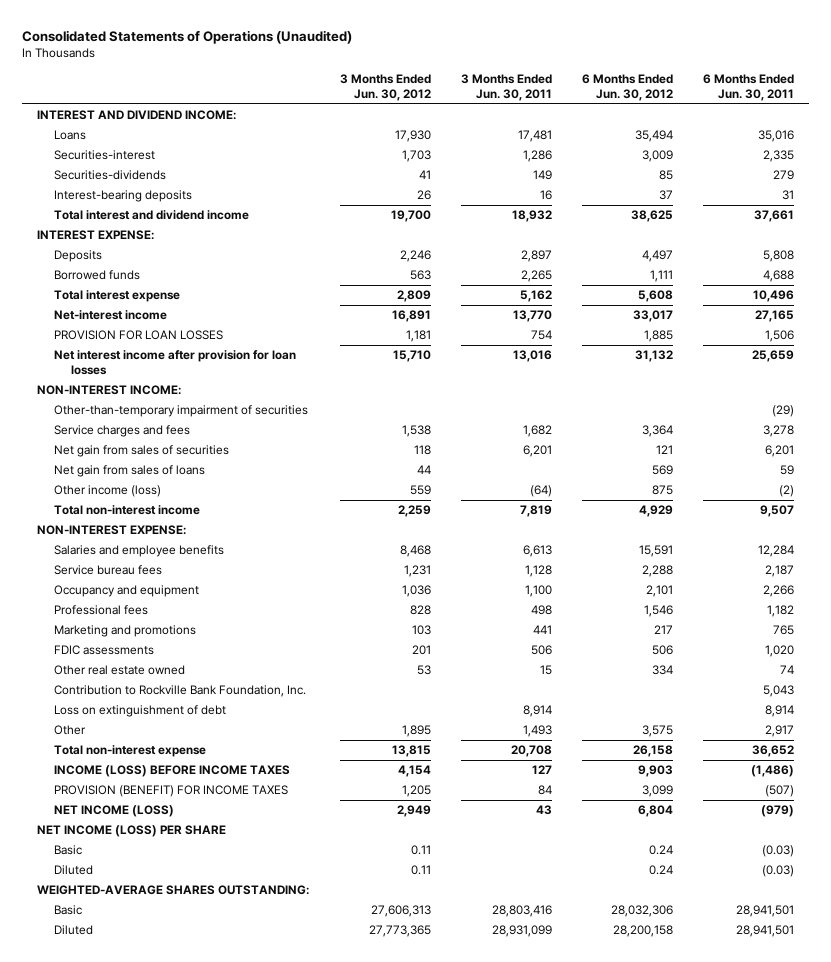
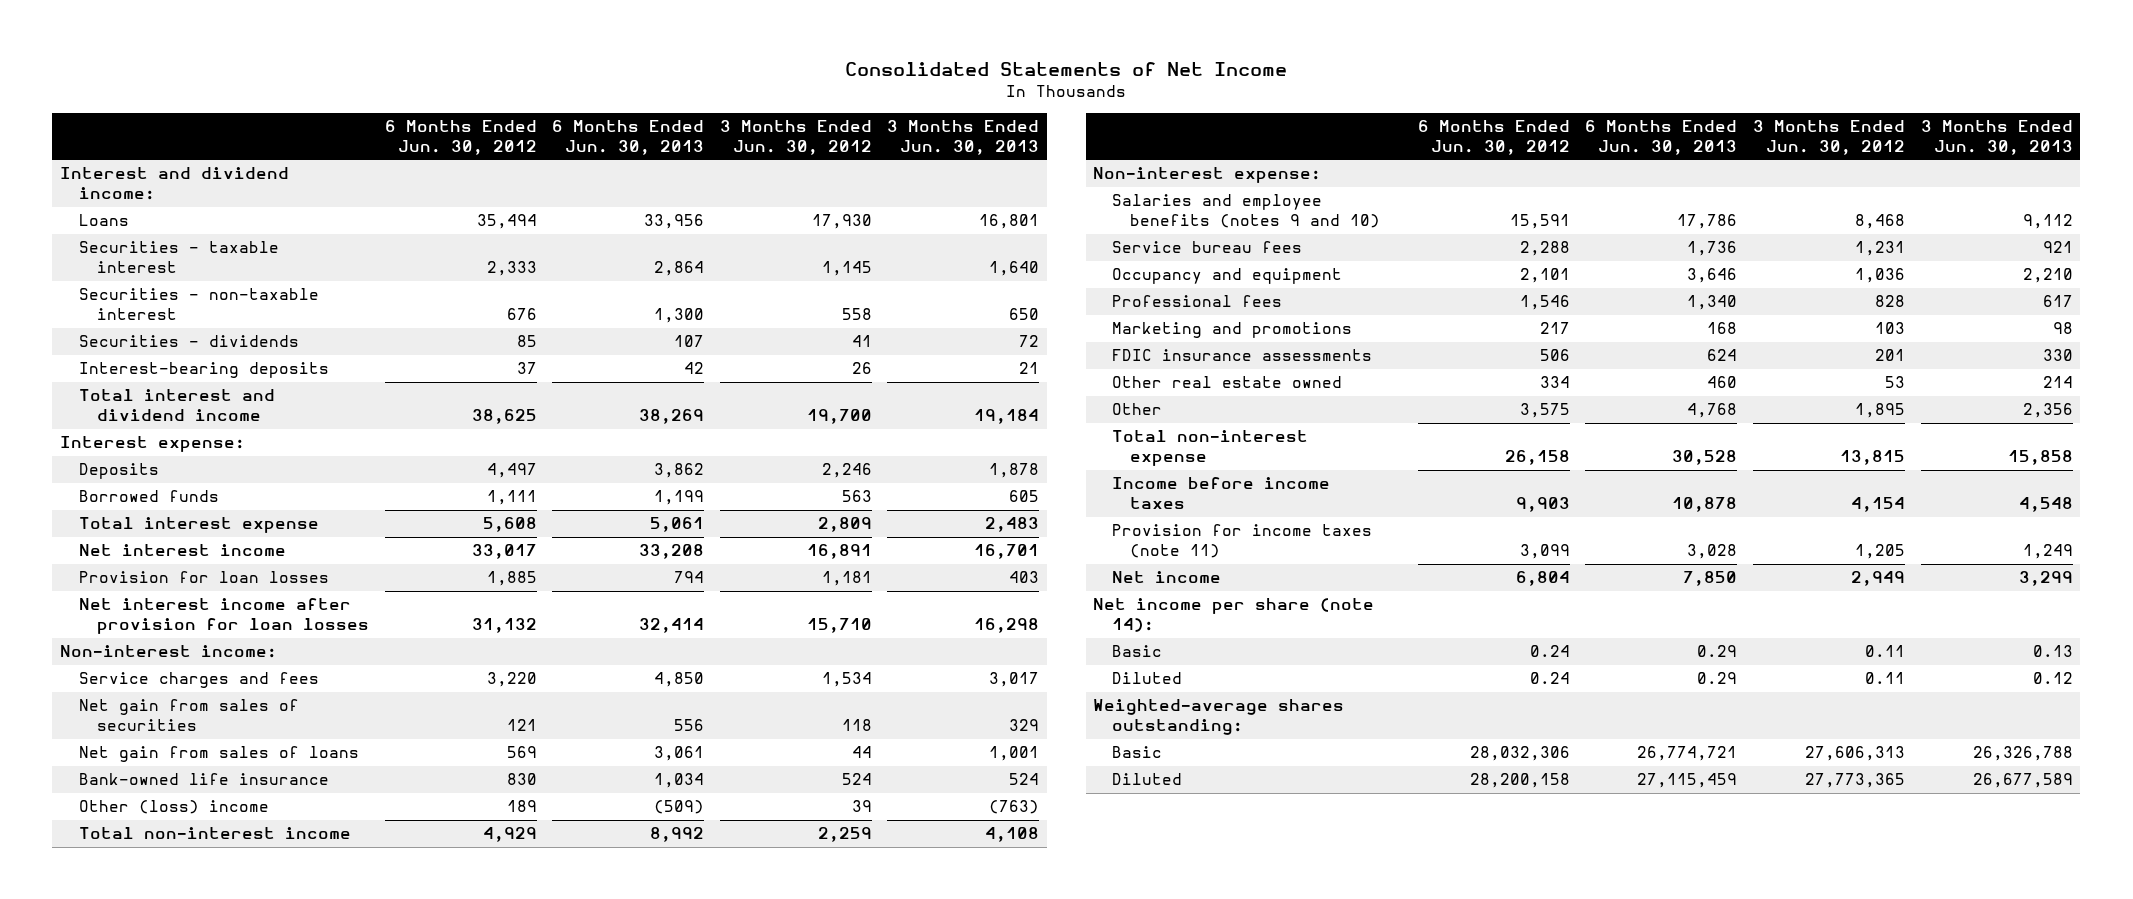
- Consolidated Statements of Operations (Unaudited)
+ Consolidated Statements of Net Income
- | 3 Months Ended Jun. 30, 2012 | 3 Months Ended Jun. 30, 2011 | 6 Months Ended Jun. 30, 2012 | 6 Months Ended Jun. 30, 2011
+ | 6 Months Ended Jun. 30, 2012 | 6 Months Ended Jun. 30, 2013 | 3 Months Ended Jun. 30, 2012 | 3 Months Ended Jun. 30, 2013
- INTEREST AND DIVIDEND INCOME:
+ Interest and dividend income:
- Securities-interest | 1,703 | 1,286 | 3,009 | 2,335
- Securities-dividends | 41 | 149 | 85 | 279
+ Securities - taxable interest | 2,333 | 2,864 | 1,145 | 1,640
+ Securities - non-taxable interest | 676 | 1,300 | 558 | 650
+ Securities - dividends | 85 | 107 | 41 | 72
- INTEREST EXPENSE:
+ Interest expense:
- Net-interest income | 16,891 | 13,770 | 33,017 | 27,165
- PROVISION FOR LOAN LOSSES | 1,181 | 754 | 1,885 | 1,506
+ Net interest income | 33,017 | 33,208 | 16,891 | 16,701
+ Provision for loan losses | 1,885 | 794 | 1,181 | 403
- NON-INTEREST INCOME:
- Other-than-temporary impairment of securities | | | | (29)
- Service charges and fees | 1,538 | 1,682 | 3,364 | 3,278
+ Non-interest income:
+ Service charges and fees | 3,220 | 4,850 | 1,534 | 3,017
- Other income (loss) | 559 | (64) | 875 | (2)
+ Bank-owned life insurance | 830 | 1,034 | 524 | 524
+ Other (loss) income | 189 | (509) | 39 | (763)
- NON-INTEREST EXPENSE:
- Salaries and employee benefits | 8,468 | 6,613 | 15,591 | 12,284
+ Non-interest expense:
+ Salaries and employee benefits (notes 9 and 10) | 15,591 | 17,786 | 8,468 | 9,112
- FDIC assessments | 201 | 506 | 506 | 1,020
+ FDIC insurance assessments | 506 | 624 | 201 | 330
- Contribution to Rockville Bank Foundation, Inc. | | | | 5,043
- Loss on extinguishment of debt | | 8,914 | | 8,914
- INCOME (LOSS) BEFORE INCOME TAXES | 4,154 | 127 | 9,903 | (1,486)
- PROVISION (BENEFIT) FOR INCOME TAXES | 1,205 | 84 | 3,099 | (507)
- NET INCOME (LOSS) | 2,949 | 43 | 6,804 | (979)
- NET INCOME (LOSS) PER SHARE
+ Income before income taxes | 9,903 | 10,878 | 4,154 | 4,548
+ Provision for income taxes (note 11) | 3,099 | 3,028 | 1,205 | 1,249
+ Net income | 6,804 | 7,850 | 2,949 | 3,299
+ Net income per share (note 14):
- WEIGHTED-AVERAGE SHARES OUTSTANDING:
+ Weighted-average shares outstanding:

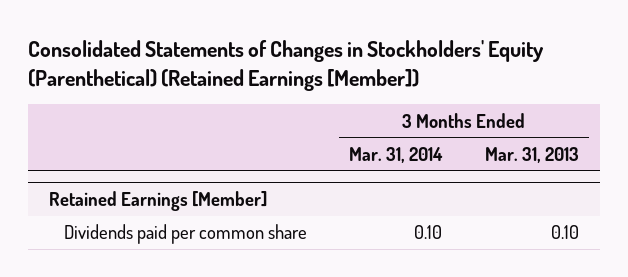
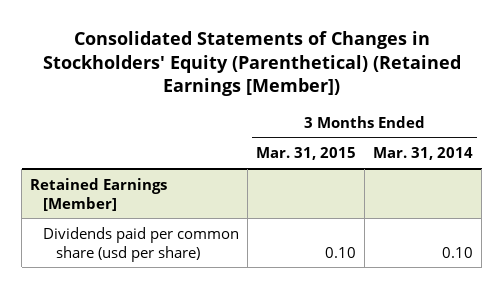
- | 3 Months Ended Mar. 31, 2014 | 3 Months Ended Mar. 31, 2013
+ | 3 Months Ended Mar. 31, 2015 | 3 Months Ended Mar. 31, 2014
@ Retained Earnings [Member]
- Dividends paid per common share | 0.10 | 0.10
+ Dividends paid per common share (usd per share) | 0.10 | 0.10

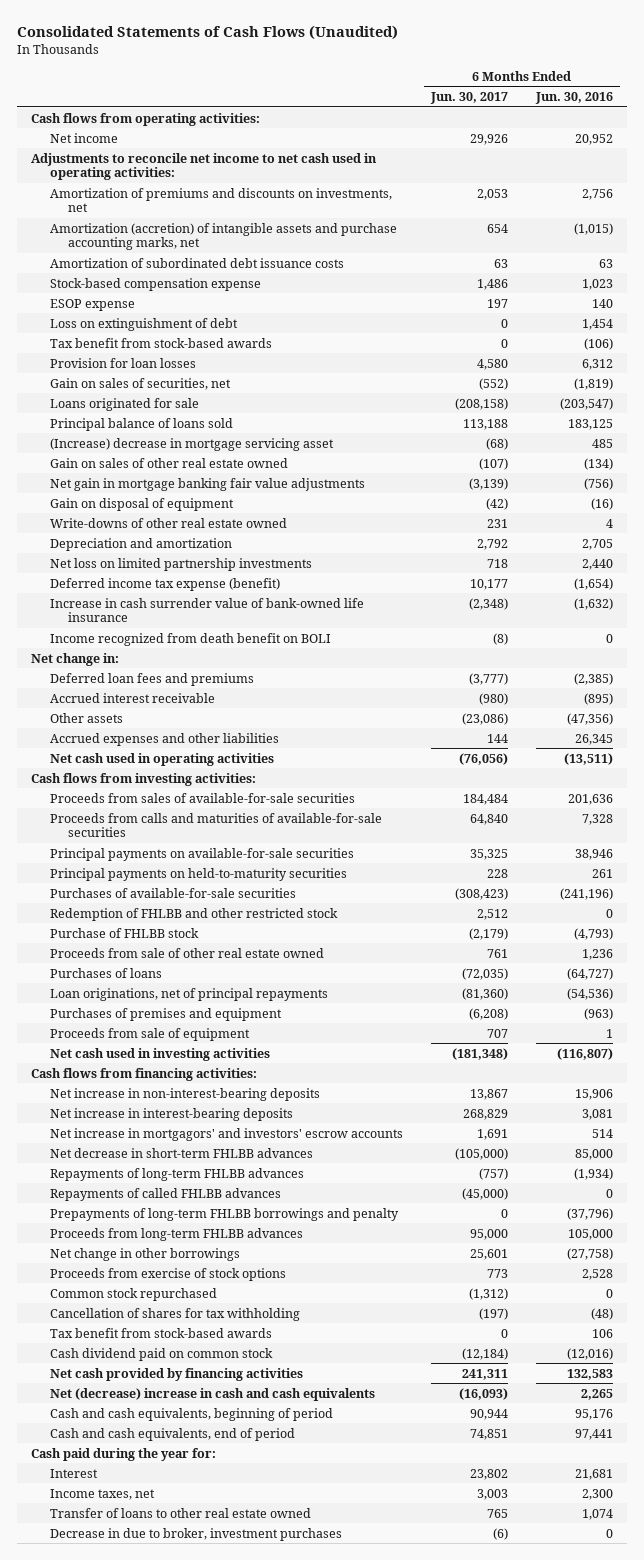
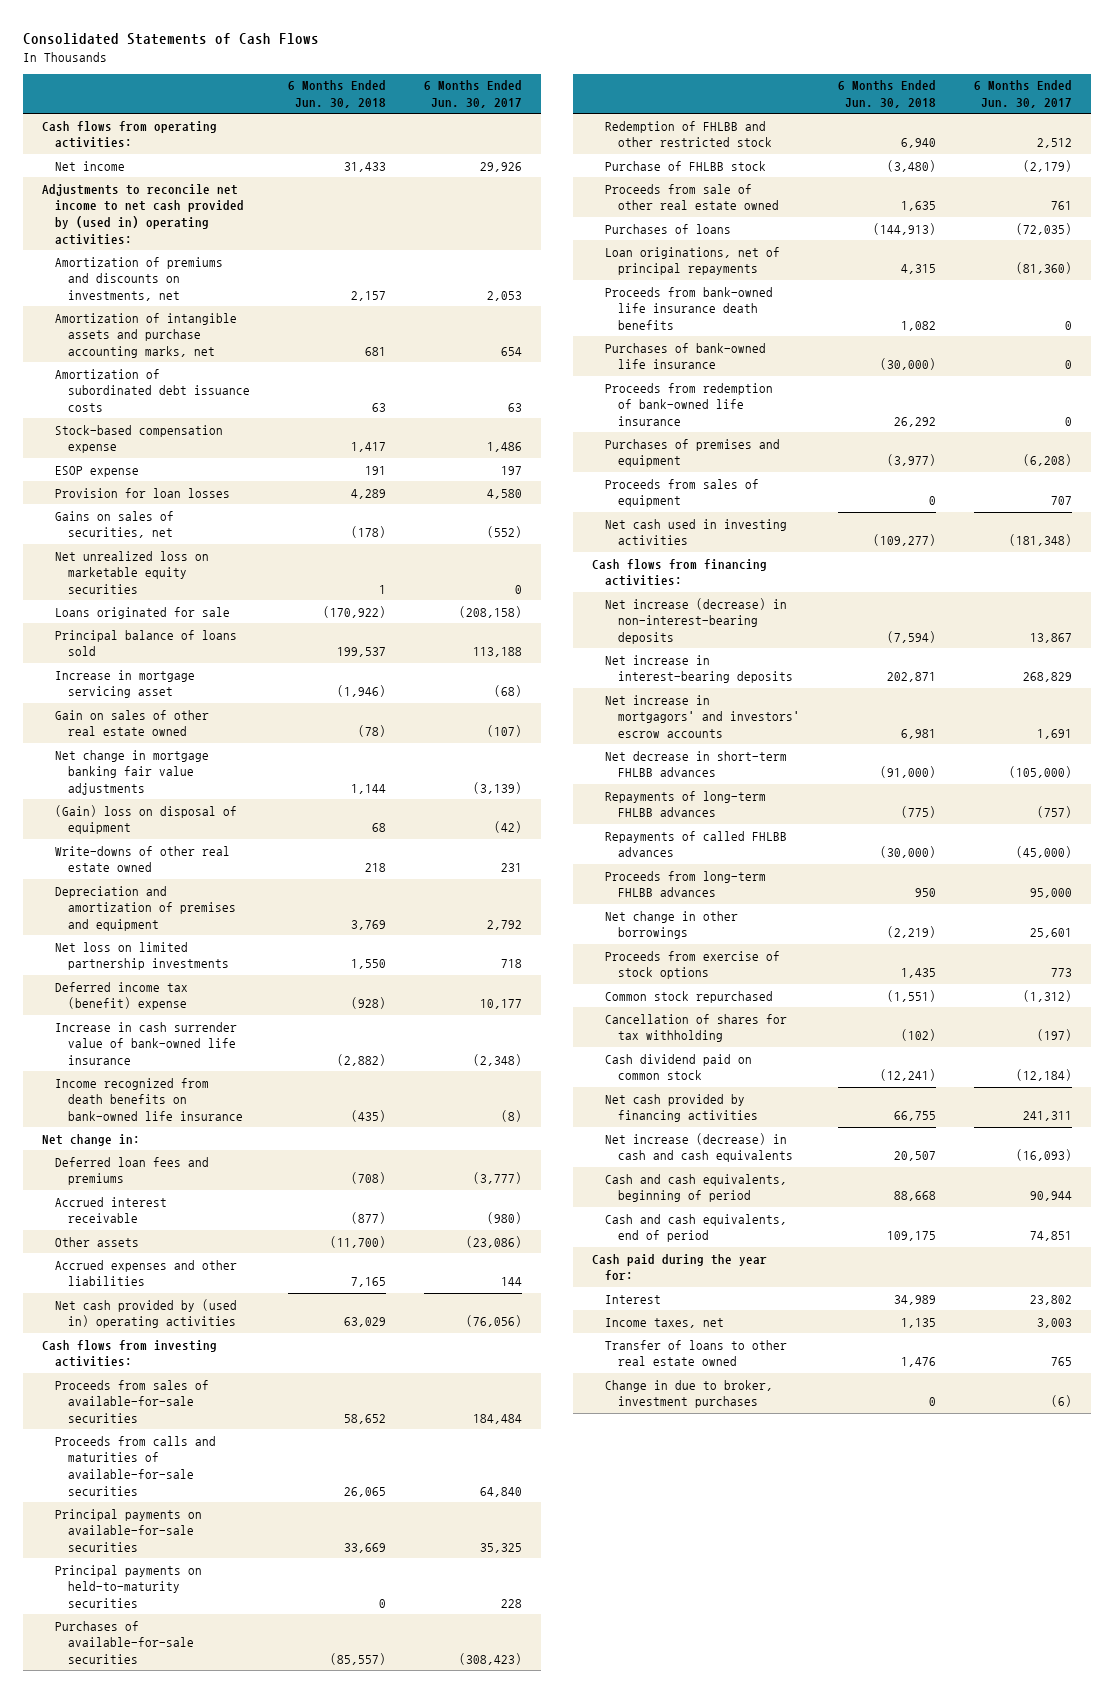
- Consolidated Statements of Cash Flows (Unaudited)
+ Consolidated Statements of Cash Flows
- | 6 Months Ended Jun. 30, 2017 | 6 Months Ended Jun. 30, 2016
+ | 6 Months Ended Jun. 30, 2018 | 6 Months Ended Jun. 30, 2017
- Adjustments to reconcile net income to net cash used in operating activities:
+ Adjustments to reconcile net income to net cash provided by (used in) operating activities:
- Amortization (accretion) of intangible assets and purchase accounting marks, net | 654 | (1,015)
+ Amortization of intangible assets and purchase accounting marks, net | 681 | 654
- Loss on extinguishment of debt | 0 | 1,454
- Tax benefit from stock-based awards | 0 | (106)
- Gain on sales of securities, net | (552) | (1,819)
+ Gains on sales of securities, net | (178) | (552)
+ Net unrealized loss on marketable equity securities | 1 | 0
- (Increase) decrease in mortgage servicing asset | (68) | 485
+ Increase in mortgage servicing asset | (1,946) | (68)
- Net gain in mortgage banking fair value adjustments | (3,139) | (756)
- Gain on disposal of equipment | (42) | (16)
+ Net change in mortgage banking fair value adjustments | 1,144 | (3,139)
+ (Gain) loss on disposal of equipment | 68 | (42)
- Depreciation and amortization | 2,792 | 2,705
+ Depreciation and amortization of premises and equipment | 3,769 | 2,792
- Deferred income tax expense (benefit) | 10,177 | (1,654)
+ Deferred income tax (benefit) expense | (928) | 10,177
- Income recognized from death benefit on BOLI | (8) | 0
+ Income recognized from death benefits on bank-owned life insurance | (435) | (8)
- Net cash used in operating activities | (76,056) | (13,511)
+ Net cash provided by (used in) operating activities | 63,029 | (76,056)
+ Proceeds from bank-owned life insurance death benefits | 1,082 | 0
+ Purchases of bank-owned life insurance | (30,000) | 0
+ Proceeds from redemption of bank-owned life insurance | 26,292 | 0
- Proceeds from sale of equipment | 707 | 1
+ Proceeds from sales of equipment | 0 | 707
- Net increase in non-interest-bearing deposits | 13,867 | 15,906
+ Net increase (decrease) in non-interest-bearing deposits | (7,594) | 13,867
- Prepayments of long-term FHLBB borrowings and penalty | 0 | (37,796)
- Tax benefit from stock-based awards | 0 | 106
- Net (decrease) increase in cash and cash equivalents | (16,093) | 2,265
+ Net increase (decrease) in cash and cash equivalents | 20,507 | (16,093)
- Decrease in due to broker, investment purchases | (6) | 0
+ Change in due to broker, investment purchases | 0 | (6)

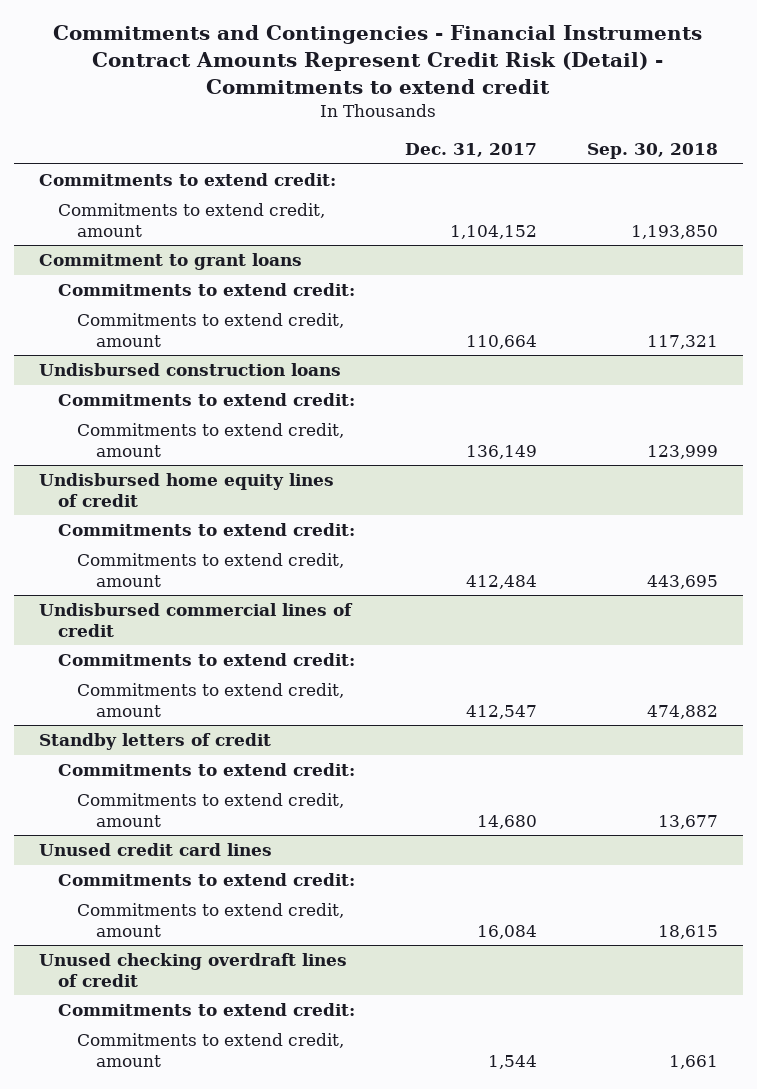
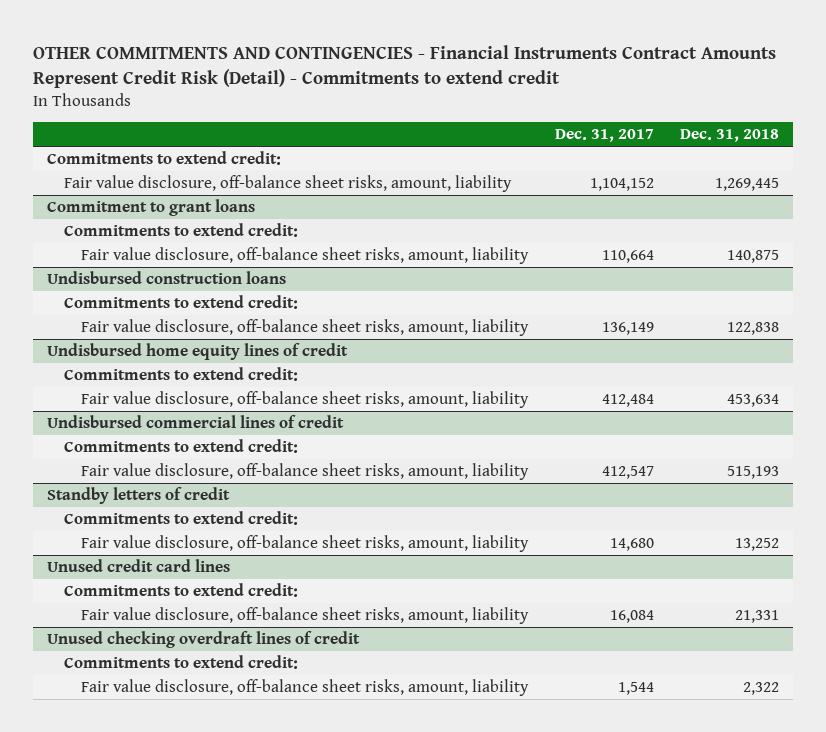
- Commitments and Contingencies - Financial Instruments Contract Amounts Represent Credit Risk (Detail) - Commitments to extend credit
+ OTHER COMMITMENTS AND CONTINGENCIES - Financial Instruments Contract Amounts Represent Credit Risk (Detail) - Commitments to extend credit
- | Dec. 31, 2017 | Sep. 30, 2018
+ | Dec. 31, 2017 | Dec. 31, 2018
- Commitments to extend credit, amount | 1,104,152 | 1,193,850
+ Fair value disclosure, off-balance sheet risks, amount, liability | 1,104,152 | 1,269,445
@ Commitment to grant loans
- Commitments to extend credit, amount | 110,664 | 117,321
+ Fair value disclosure, off-balance sheet risks, amount, liability | 110,664 | 140,875
@ Undisbursed construction loans
- Commitments to extend credit, amount | 136,149 | 123,999
+ Fair value disclosure, off-balance sheet risks, amount, liability | 136,149 | 122,838
@ Undisbursed home equity lines of credit
- Commitments to extend credit, amount | 412,484 | 443,695
+ Fair value disclosure, off-balance sheet risks, amount, liability | 412,484 | 453,634
@ Undisbursed commercial lines of credit
- Commitments to extend credit, amount | 412,547 | 474,882
+ Fair value disclosure, off-balance sheet risks, amount, liability | 412,547 | 515,193
@ Standby letters of credit
- Commitments to extend credit, amount | 14,680 | 13,677
+ Fair value disclosure, off-balance sheet risks, amount, liability | 14,680 | 13,252
@ Unused credit card lines
- Commitments to extend credit, amount | 16,084 | 18,615
+ Fair value disclosure, off-balance sheet risks, amount, liability | 16,084 | 21,331
@ Unused checking overdraft lines of credit
- Commitments to extend credit, amount | 1,544 | 1,661
+ Fair value disclosure, off-balance sheet risks, amount, liability | 1,544 | 2,322

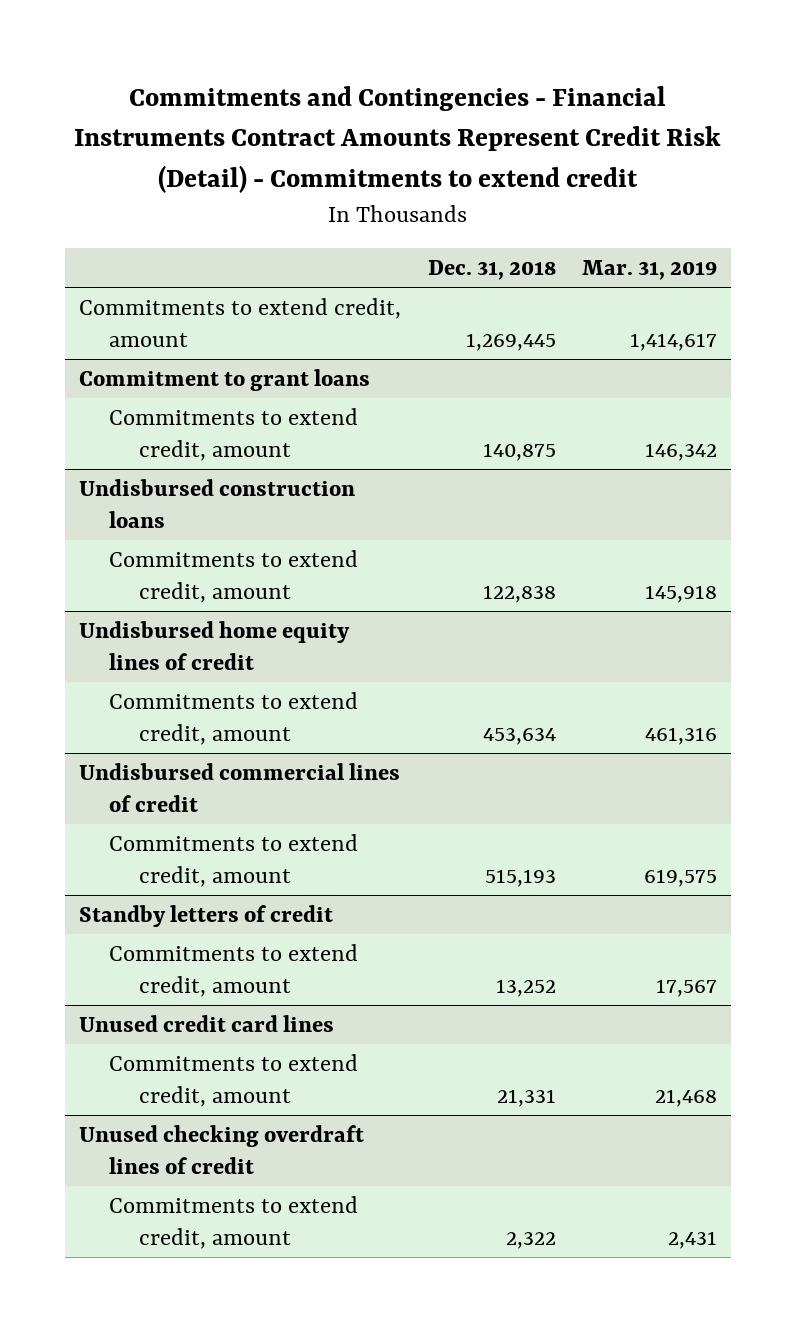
- OTHER COMMITMENTS AND CONTINGENCIES - Financial Instruments Contract Amounts Represent Credit Risk (Detail) - Commitments to extend credit
+ Commitments and Contingencies - Financial Instruments Contract Amounts Represent Credit Risk (Detail) - Commitments to extend credit
- | Dec. 31, 2017 | Dec. 31, 2018
+ | Dec. 31, 2018 | Mar. 31, 2019
- Commitments to extend credit:
- Fair value disclosure, off-balance sheet risks, amount, liability | 1,104,152 | 1,269,445
+ Commitments to extend credit, amount | 1,269,445 | 1,414,617
@ Commitment to grant loans
- Commitments to extend credit:
- Fair value disclosure, off-balance sheet risks, amount, liability | 110,664 | 140,875
+ Commitments to extend credit, amount | 140,875 | 146,342
@ Undisbursed construction loans
- Commitments to extend credit:
- Fair value disclosure, off-balance sheet risks, amount, liability | 136,149 | 122,838
+ Commitments to extend credit, amount | 122,838 | 145,918
@ Undisbursed home equity lines of credit
- Commitments to extend credit:
- Fair value disclosure, off-balance sheet risks, amount, liability | 412,484 | 453,634
+ Commitments to extend credit, amount | 453,634 | 461,316
@ Undisbursed commercial lines of credit
- Commitments to extend credit:
- Fair value disclosure, off-balance sheet risks, amount, liability | 412,547 | 515,193
+ Commitments to extend credit, amount | 515,193 | 619,575
@ Standby letters of credit
- Commitments to extend credit:
- Fair value disclosure, off-balance sheet risks, amount, liability | 14,680 | 13,252
+ Commitments to extend credit, amount | 13,252 | 17,567
@ Unused credit card lines
- Commitments to extend credit:
- Fair value disclosure, off-balance sheet risks, amount, liability | 16,084 | 21,331
+ Commitments to extend credit, amount | 21,331 | 21,468
@ Unused checking overdraft lines of credit
- Commitments to extend credit:
- Fair value disclosure, off-balance sheet risks, amount, liability | 1,544 | 2,322
+ Commitments to extend credit, amount | 2,322 | 2,431

